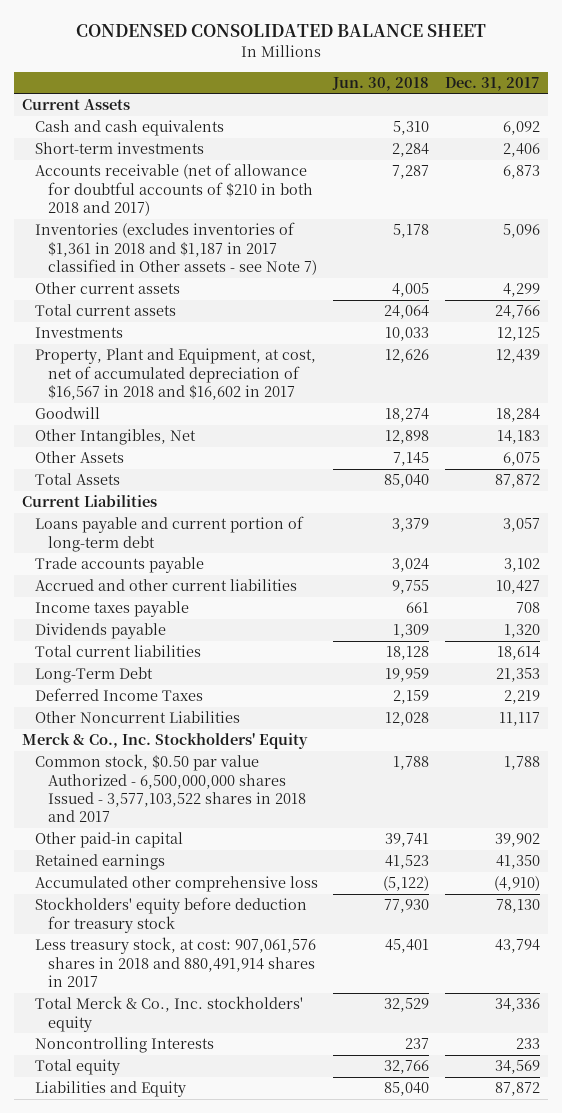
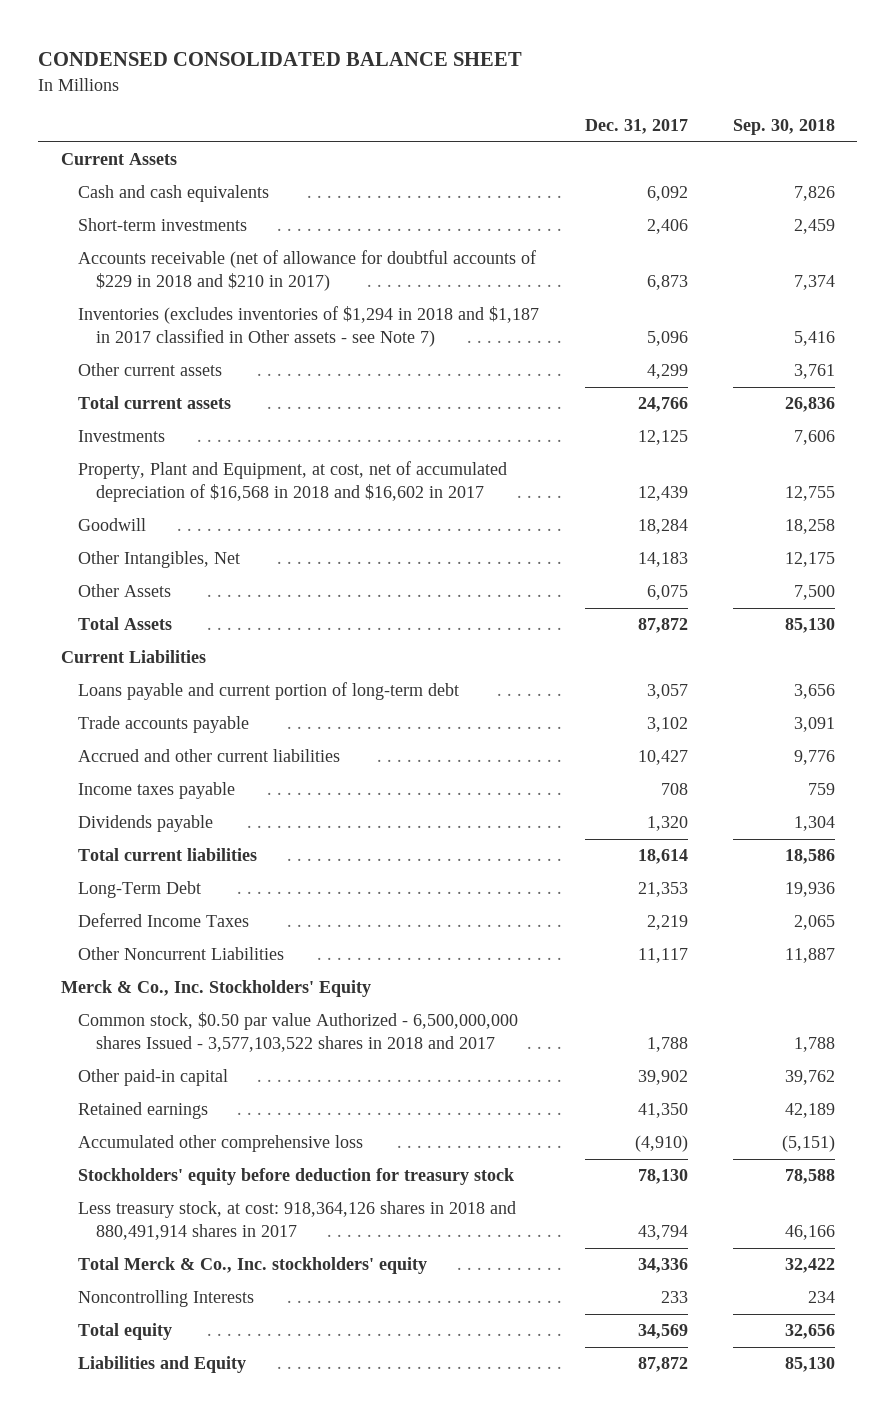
- | Jun. 30, 2018 | Dec. 31, 2017
+ | Dec. 31, 2017 | Sep. 30, 2018
- Accounts receivable (net of allowance for doubtful accounts of $210 in both 2018 and 2017) | 7,287 | 6,873
- Inventories (excludes inventories of $1,361 in 2018 and $1,187 in 2017 classified in Other assets - see Note 7) | 5,178 | 5,096
+ Accounts receivable (net of allowance for doubtful accounts of $229 in 2018 and $210 in 2017) | 6,873 | 7,374
+ Inventories (excludes inventories of $1,294 in 2018 and $1,187 in 2017 classified in Other assets - see Note 7) | 5,096 | 5,416
- Property, Plant and Equipment, at cost, net of accumulated depreciation of $16,567 in 2018 and $16,602 in 2017 | 12,626 | 12,439
+ Property, Plant and Equipment, at cost, net of accumulated depreciation of $16,568 in 2018 and $16,602 in 2017 | 12,439 | 12,755
- Less treasury stock, at cost: 907,061,576 shares in 2018 and 880,491,914 shares in 2017 | 45,401 | 43,794
+ Less treasury stock, at cost: 918,364,126 shares in 2018 and 880,491,914 shares in 2017 | 43,794 | 46,166

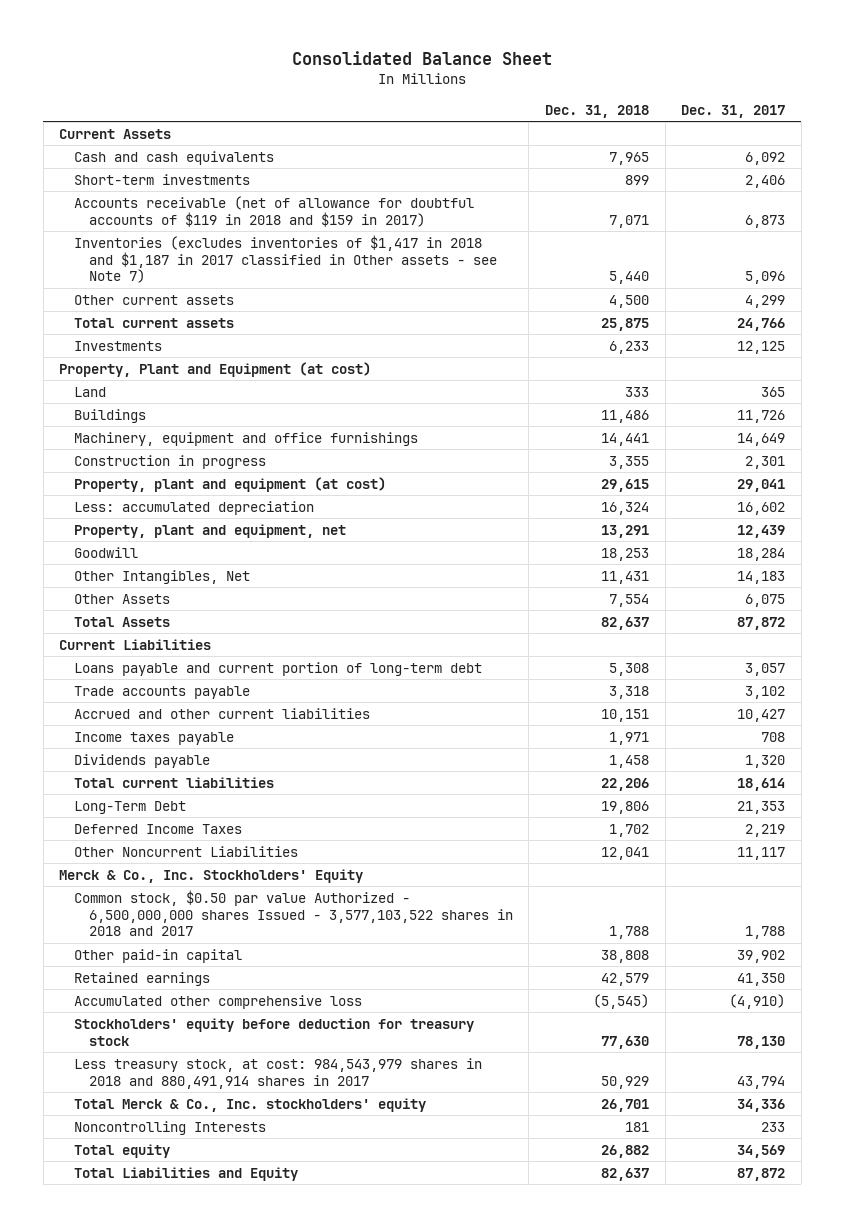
- CONDENSED CONSOLIDATED BALANCE SHEET
+ Consolidated Balance Sheet
- | Dec. 31, 2017 | Sep. 30, 2018
+ | Dec. 31, 2018 | Dec. 31, 2017
- Accounts receivable (net of allowance for doubtful accounts of $229 in 2018 and $210 in 2017) | 6,873 | 7,374
- Inventories (excludes inventories of $1,294 in 2018 and $1,187 in 2017 classified in Other assets - see Note 7) | 5,096 | 5,416
+ Accounts receivable (net of allowance for doubtful accounts of $119 in 2018 and $159 in 2017) | 7,071 | 6,873
+ Inventories (excludes inventories of $1,417 in 2018 and $1,187 in 2017 classified in Other assets - see Note 7) | 5,440 | 5,096
- Property, Plant and Equipment, at cost, net of accumulated depreciation of $16,568 in 2018 and $16,602 in 2017 | 12,439 | 12,755
+ Property, Plant and Equipment (at cost)
+ Land | 333 | 365
+ Buildings | 11,486 | 11,726
+ Machinery, equipment and office furnishings | 14,441 | 14,649
+ Construction in progress | 3,355 | 2,301
+ Property, plant and equipment (at cost) | 29,615 | 29,041
+ Less: accumulated depreciation | 16,324 | 16,602
+ Property, plant and equipment, net | 13,291 | 12,439
- Less treasury stock, at cost: 918,364,126 shares in 2018 and 880,491,914 shares in 2017 | 43,794 | 46,166
+ Less treasury stock, at cost: 984,543,979 shares in 2018 and 880,491,914 shares in 2017 | 50,929 | 43,794
- Liabilities and Equity | 87,872 | 85,130
+ Total Liabilities and Equity | 82,637 | 87,872

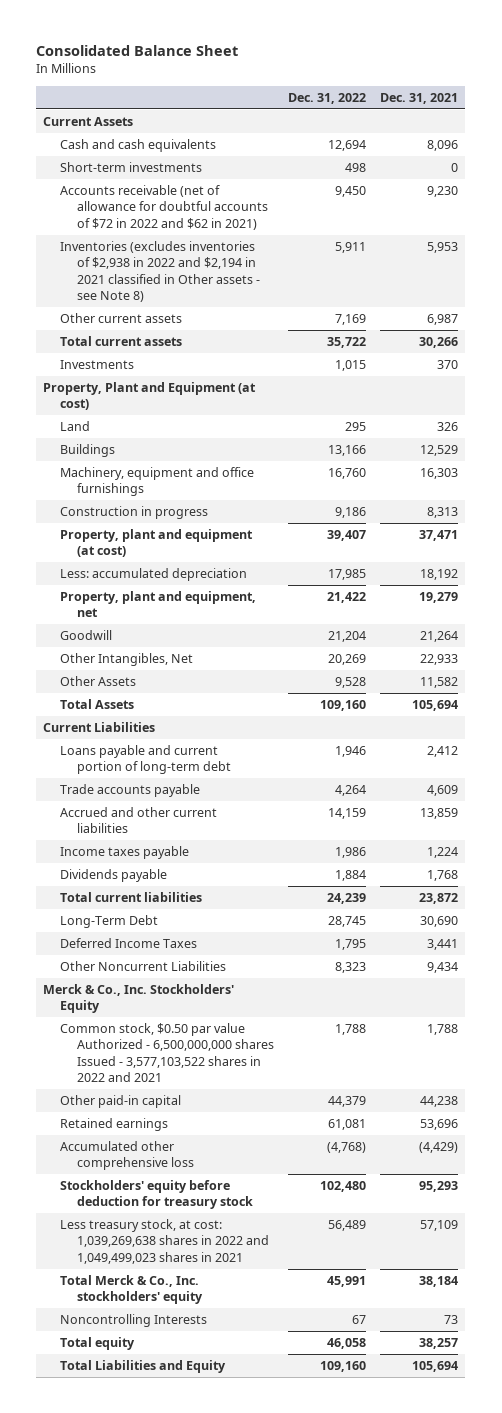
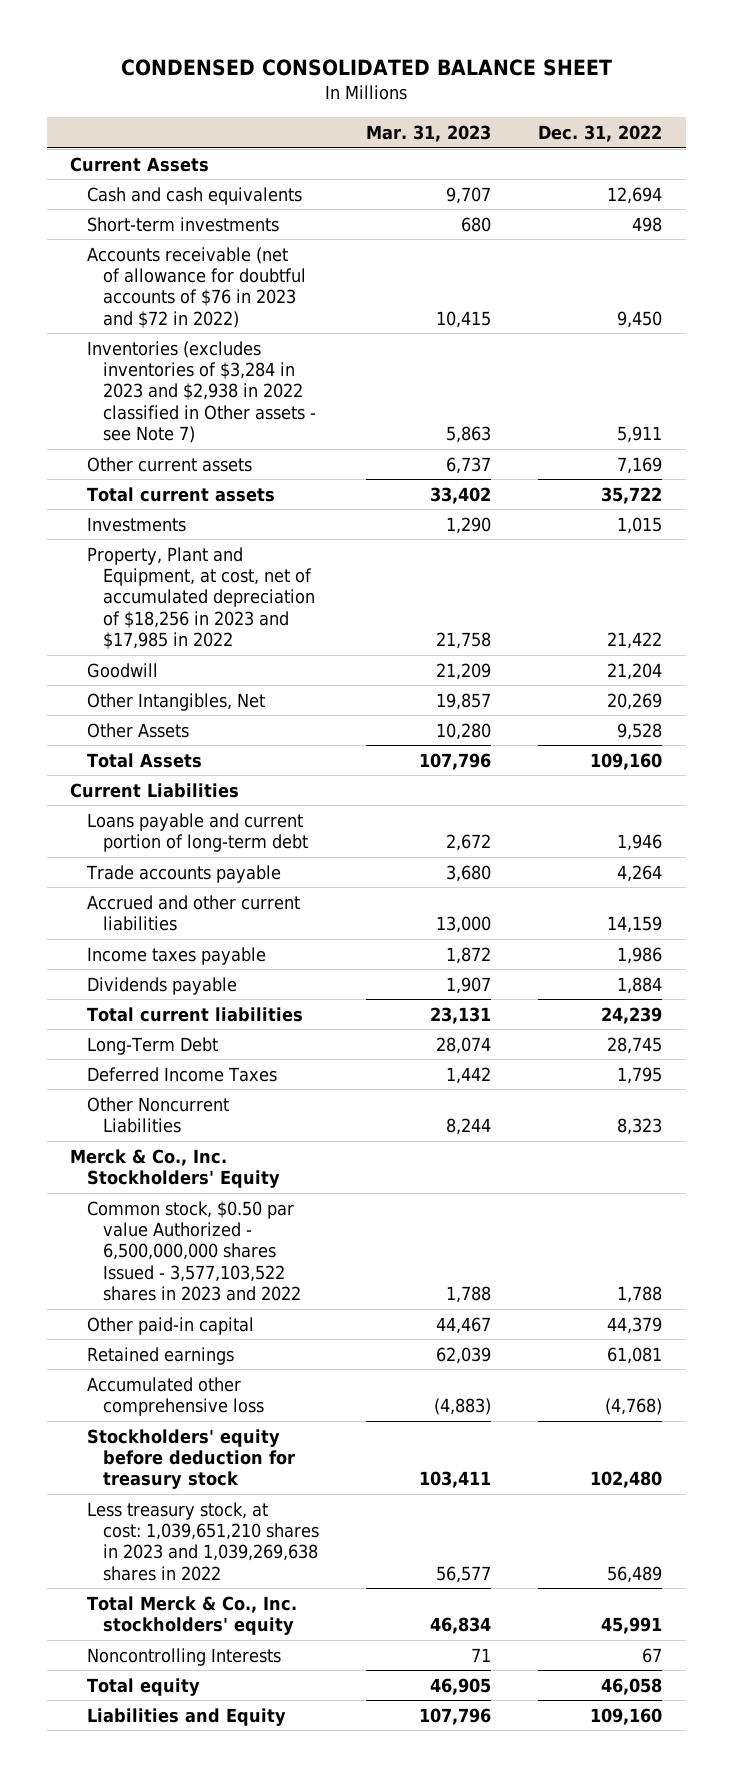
- Consolidated Balance Sheet
+ CONDENSED CONSOLIDATED BALANCE SHEET
- | Dec. 31, 2022 | Dec. 31, 2021
+ | Mar. 31, 2023 | Dec. 31, 2022
- Accounts receivable (net of allowance for doubtful accounts of $72 in 2022 and $62 in 2021) | 9,450 | 9,230
- Inventories (excludes inventories of $2,938 in 2022 and $2,194 in 2021 classified in Other assets - see Note 8) | 5,911 | 5,953
+ Accounts receivable (net of allowance for doubtful accounts of $76 in 2023 and $72 in 2022) | 10,415 | 9,450
+ Inventories (excludes inventories of $3,284 in 2023 and $2,938 in 2022 classified in Other assets - see Note 7) | 5,863 | 5,911
- Property, Plant and Equipment (at cost)
- Land | 295 | 326
- Buildings | 13,166 | 12,529
- Machinery, equipment and office furnishings | 16,760 | 16,303
- Construction in progress | 9,186 | 8,313
- Property, plant and equipment (at cost) | 39,407 | 37,471
- Less: accumulated depreciation | 17,985 | 18,192
- Property, plant and equipment, net | 21,422 | 19,279
+ Property, Plant and Equipment, at cost, net of accumulated depreciation of $18,256 in 2023 and $17,985 in 2022 | 21,758 | 21,422
- Common stock, $0.50 par value Authorized - 6,500,000,000 shares Issued - 3,577,103,522 shares in 2022 and 2021 | 1,788 | 1,788
+ Common stock, $0.50 par value Authorized - 6,500,000,000 shares Issued - 3,577,103,522 shares in 2023 and 2022 | 1,788 | 1,788
- Less treasury stock, at cost: 1,039,269,638 shares in 2022 and 1,049,499,023 shares in 2021 | 56,489 | 57,109
+ Less treasury stock, at cost: 1,039,651,210 shares in 2023 and 1,039,269,638 shares in 2022 | 56,577 | 56,489
- Total Liabilities and Equity | 109,160 | 105,694
+ Liabilities and Equity | 107,796 | 109,160

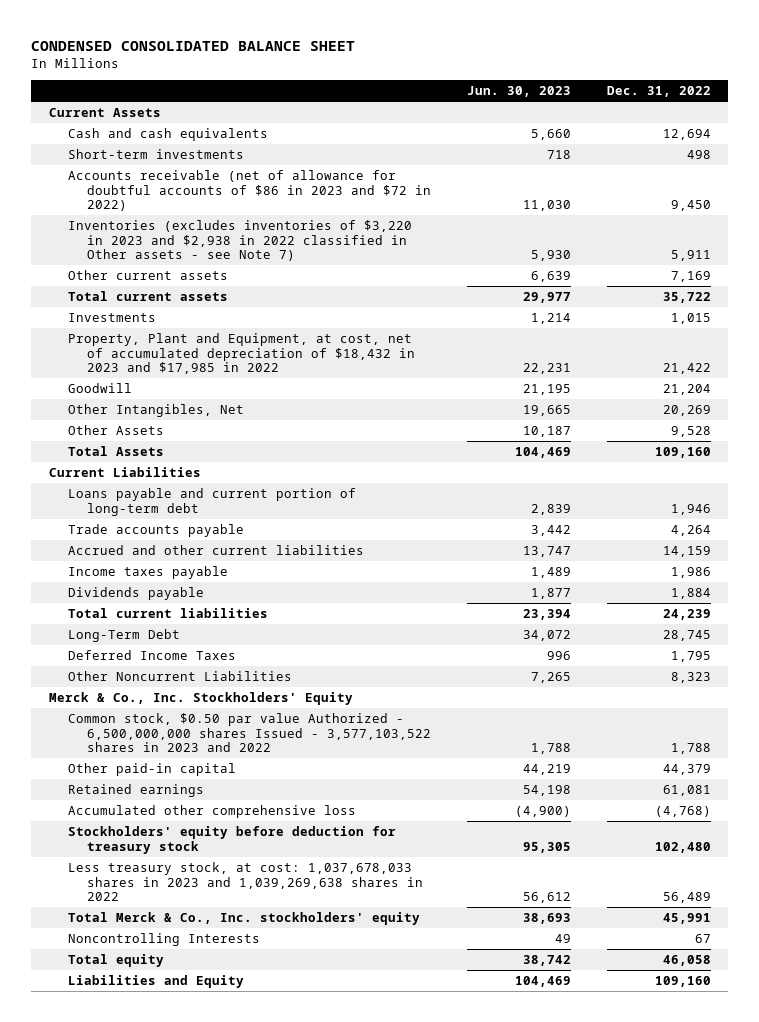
- | Mar. 31, 2023 | Dec. 31, 2022
+ | Jun. 30, 2023 | Dec. 31, 2022
- Accounts receivable (net of allowance for doubtful accounts of $76 in 2023 and $72 in 2022) | 10,415 | 9,450
- Inventories (excludes inventories of $3,284 in 2023 and $2,938 in 2022 classified in Other assets - see Note 7) | 5,863 | 5,911
+ Accounts receivable (net of allowance for doubtful accounts of $86 in 2023 and $72 in 2022) | 11,030 | 9,450
+ Inventories (excludes inventories of $3,220 in 2023 and $2,938 in 2022 classified in Other assets - see Note 7) | 5,930 | 5,911
- Property, Plant and Equipment, at cost, net of accumulated depreciation of $18,256 in 2023 and $17,985 in 2022 | 21,758 | 21,422
+ Property, Plant and Equipment, at cost, net of accumulated depreciation of $18,432 in 2023 and $17,985 in 2022 | 22,231 | 21,422
- Less treasury stock, at cost: 1,039,651,210 shares in 2023 and 1,039,269,638 shares in 2022 | 56,577 | 56,489
+ Less treasury stock, at cost: 1,037,678,033 shares in 2023 and 1,039,269,638 shares in 2022 | 56,612 | 56,489

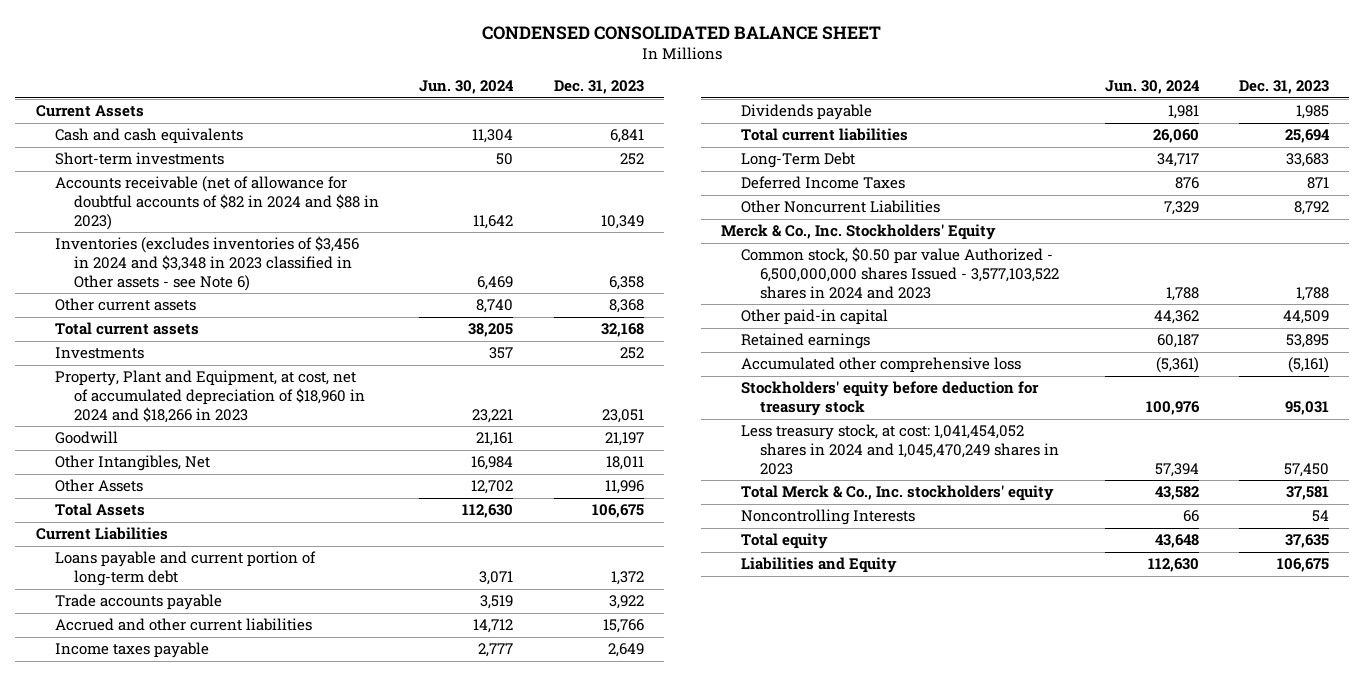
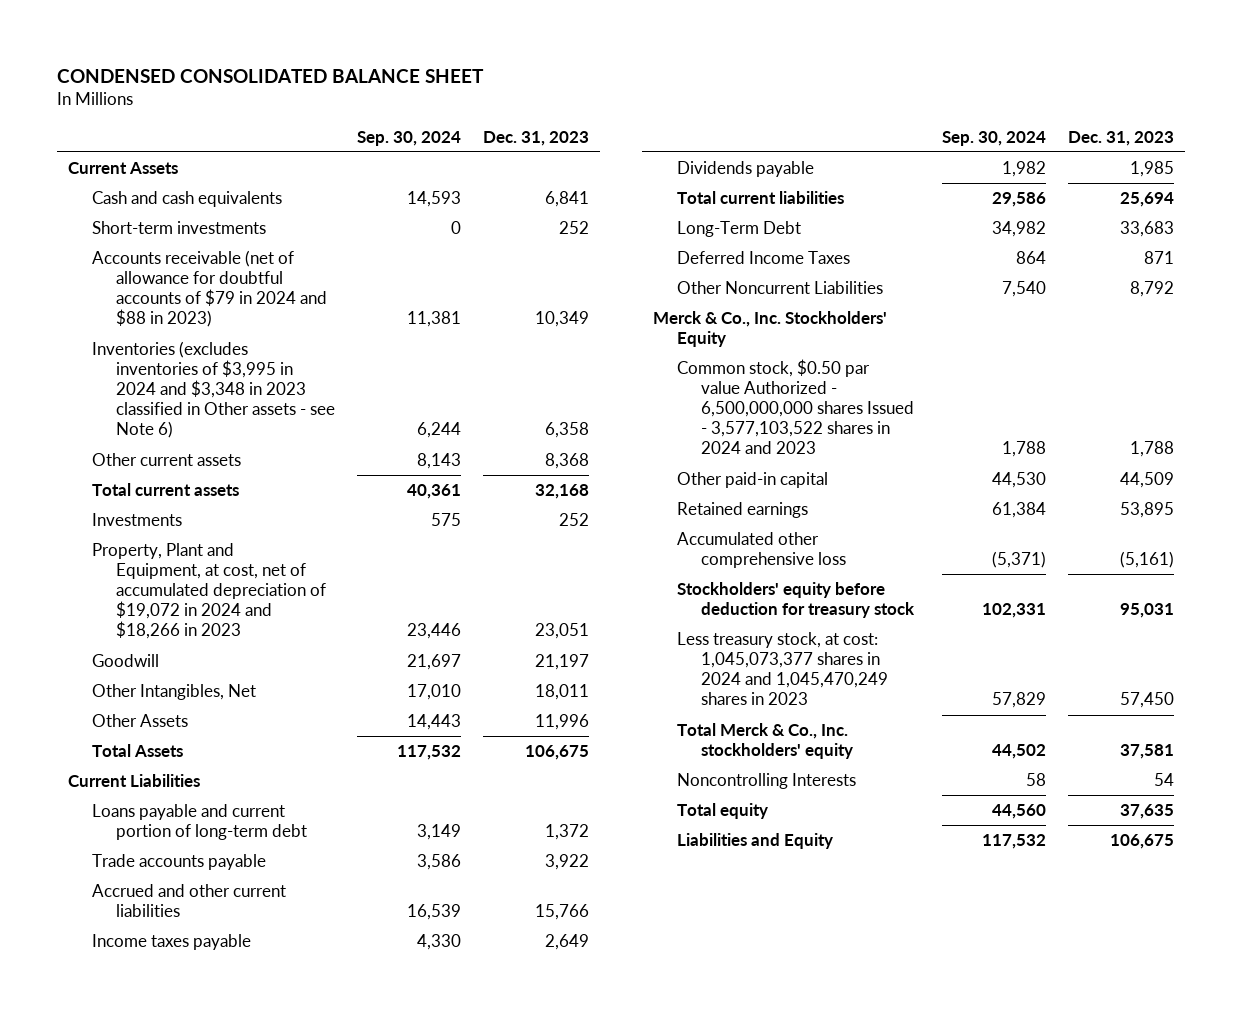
- | Jun. 30, 2024 | Dec. 31, 2023
+ | Sep. 30, 2024 | Dec. 31, 2023
- Accounts receivable (net of allowance for doubtful accounts of $82 in 2024 and $88 in 2023) | 11,642 | 10,349
- Inventories (excludes inventories of $3,456 in 2024 and $3,348 in 2023 classified in Other assets - see Note 6) | 6,469 | 6,358
+ Accounts receivable (net of allowance for doubtful accounts of $79 in 2024 and $88 in 2023) | 11,381 | 10,349
+ Inventories (excludes inventories of $3,995 in 2024 and $3,348 in 2023 classified in Other assets - see Note 6) | 6,244 | 6,358
- Property, Plant and Equipment, at cost, net of accumulated depreciation of $18,960 in 2024 and $18,266 in 2023 | 23,221 | 23,051
+ Property, Plant and Equipment, at cost, net of accumulated depreciation of $19,072 in 2024 and $18,266 in 2023 | 23,446 | 23,051
- Less treasury stock, at cost: 1,041,454,052 shares in 2024 and 1,045,470,249 shares in 2023 | 57,394 | 57,450
+ Less treasury stock, at cost: 1,045,073,377 shares in 2024 and 1,045,470,249 shares in 2023 | 57,829 | 57,450

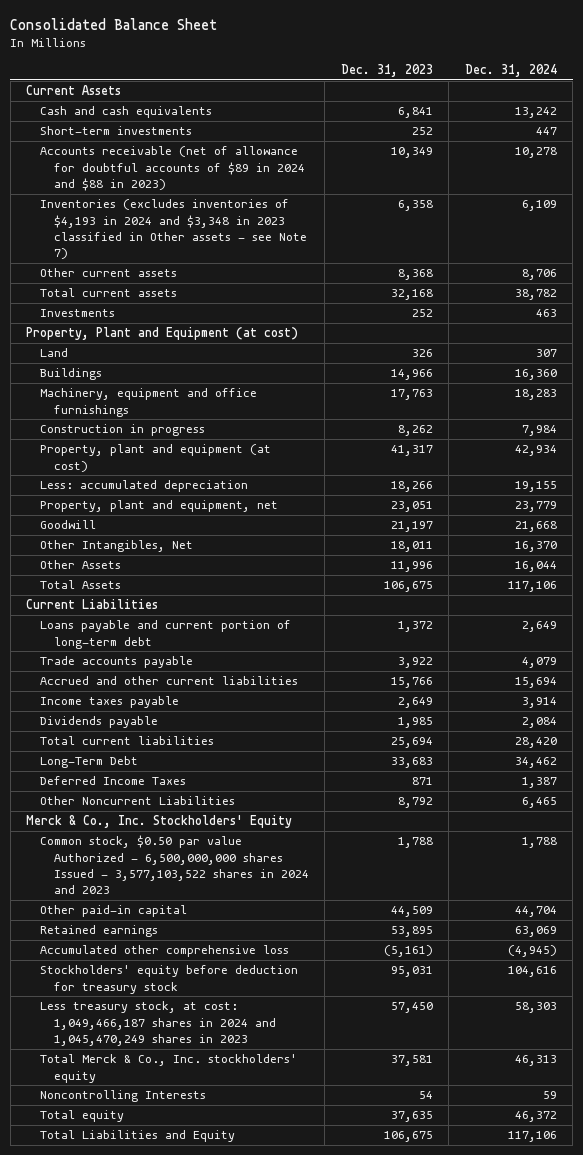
- CONDENSED CONSOLIDATED BALANCE SHEET
+ Consolidated Balance Sheet
- | Sep. 30, 2024 | Dec. 31, 2023
+ | Dec. 31, 2023 | Dec. 31, 2024
- Accounts receivable (net of allowance for doubtful accounts of $79 in 2024 and $88 in 2023) | 11,381 | 10,349
- Inventories (excludes inventories of $3,995 in 2024 and $3,348 in 2023 classified in Other assets - see Note 6) | 6,244 | 6,358
+ Accounts receivable (net of allowance for doubtful accounts of $89 in 2024 and $88 in 2023) | 10,349 | 10,278
+ Inventories (excludes inventories of $4,193 in 2024 and $3,348 in 2023 classified in Other assets - see Note 7) | 6,358 | 6,109
- Property, Plant and Equipment, at cost, net of accumulated depreciation of $19,072 in 2024 and $18,266 in 2023 | 23,446 | 23,051
+ Property, Plant and Equipment (at cost)
+ Land | 326 | 307
+ Buildings | 14,966 | 16,360
+ Machinery, equipment and office furnishings | 17,763 | 18,283
+ Construction in progress | 8,262 | 7,984
+ Property, plant and equipment (at cost) | 41,317 | 42,934
+ Less: accumulated depreciation | 18,266 | 19,155
+ Property, plant and equipment, net | 23,051 | 23,779
- Less treasury stock, at cost: 1,045,073,377 shares in 2024 and 1,045,470,249 shares in 2023 | 57,829 | 57,450
+ Less treasury stock, at cost: 1,049,466,187 shares in 2024 and 1,045,470,249 shares in 2023 | 57,450 | 58,303
- Liabilities and Equity | 117,532 | 106,675
+ Total Liabilities and Equity | 106,675 | 117,106

